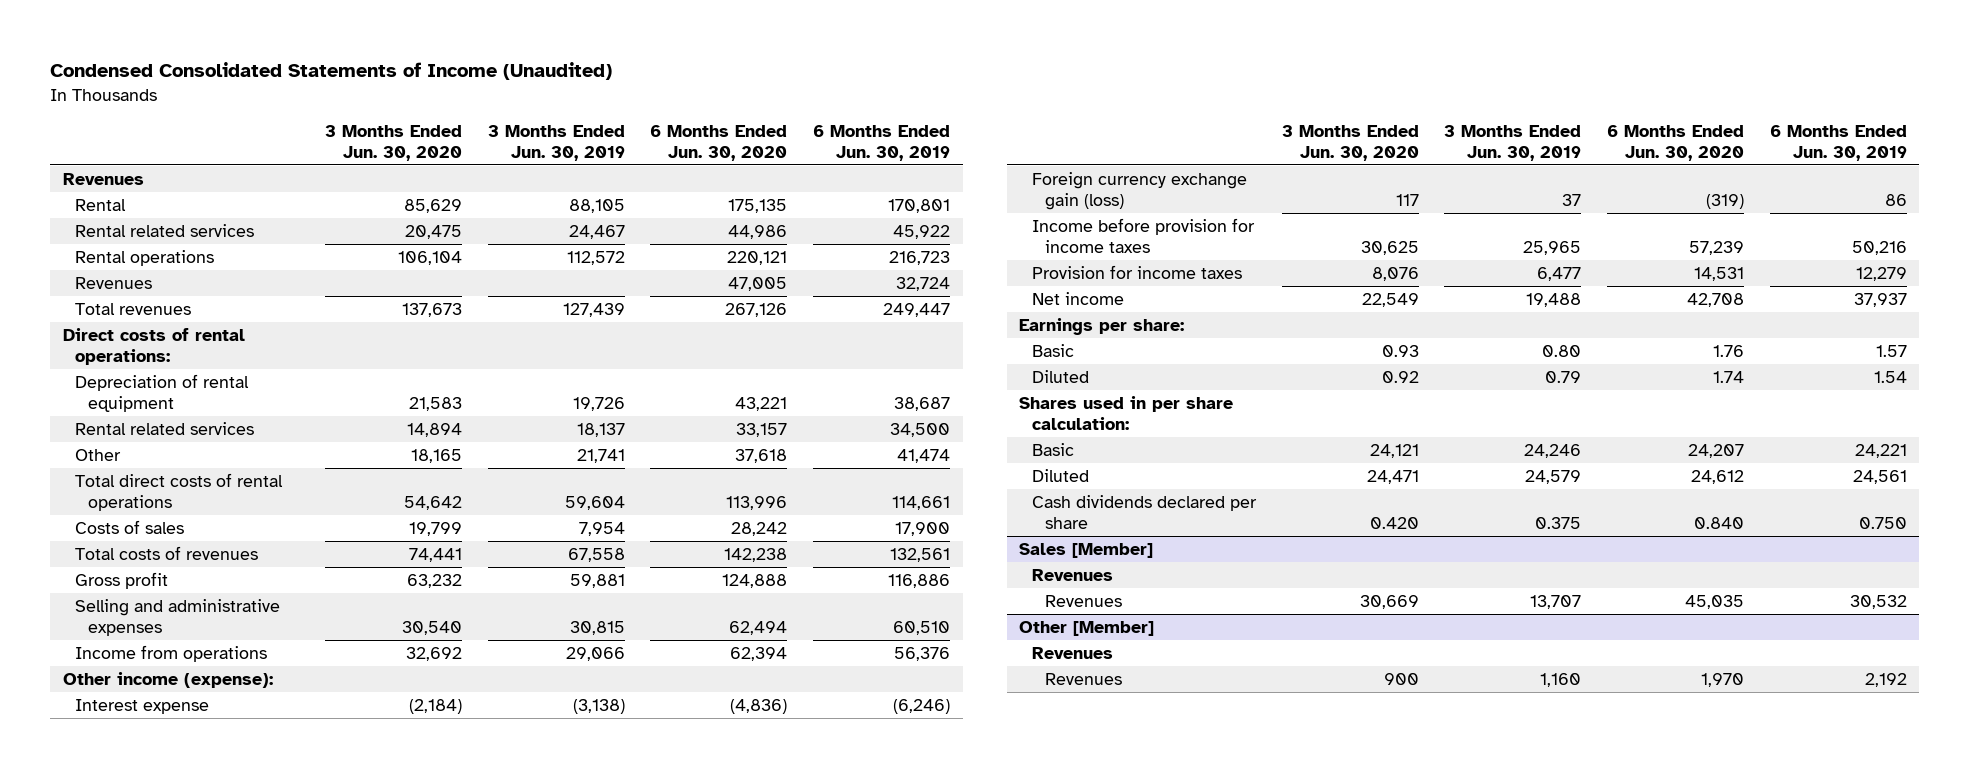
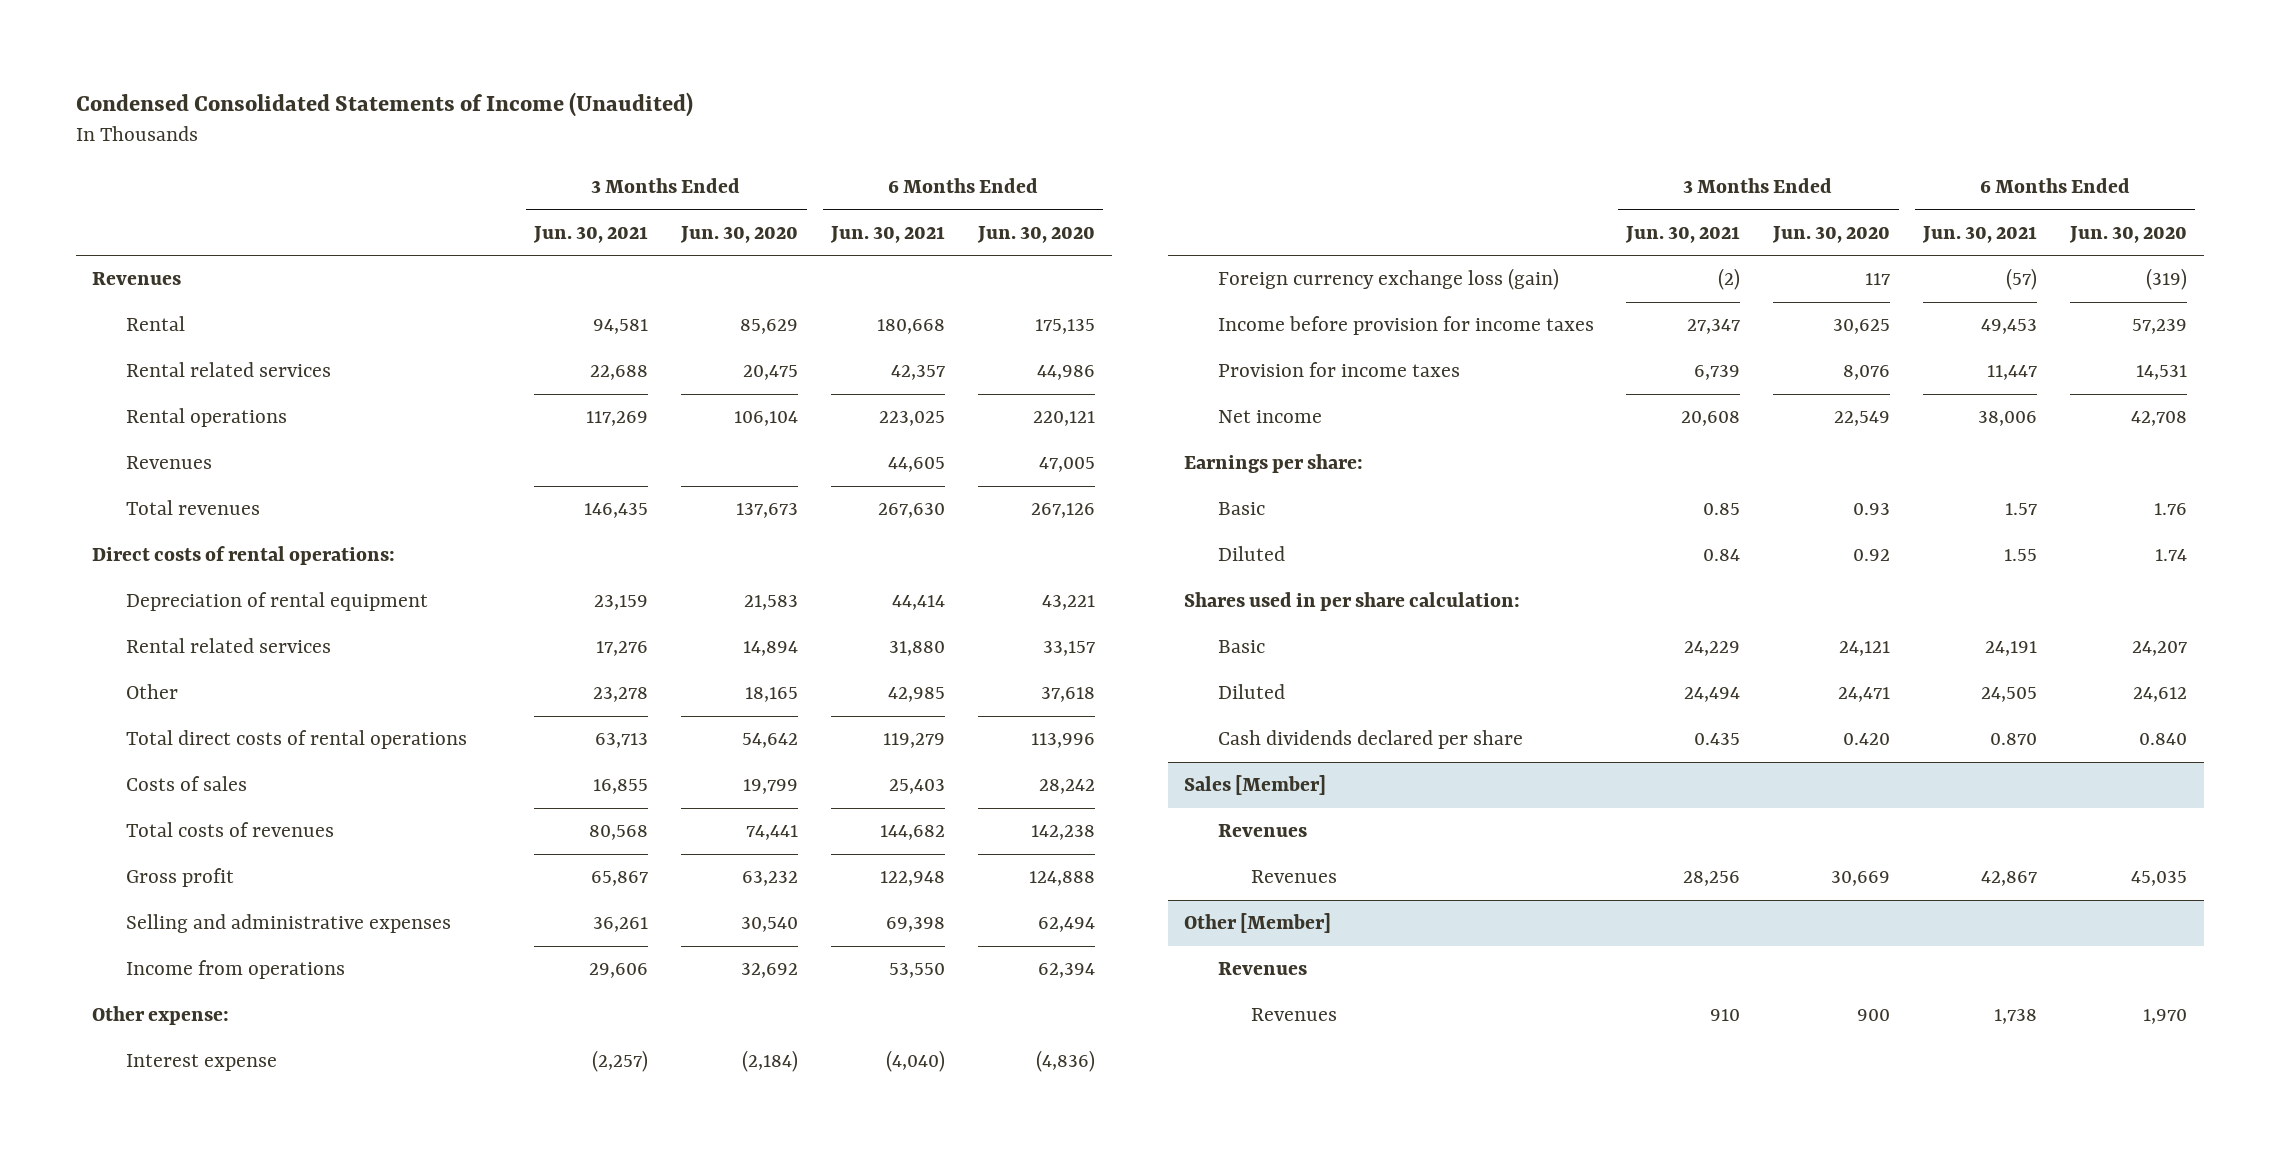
- | 3 Months Ended Jun. 30, 2020 | 3 Months Ended Jun. 30, 2019 | 6 Months Ended Jun. 30, 2020 | 6 Months Ended Jun. 30, 2019
+ | 3 Months Ended Jun. 30, 2021 | 3 Months Ended Jun. 30, 2020 | 6 Months Ended Jun. 30, 2021 | 6 Months Ended Jun. 30, 2020
- Other income (expense):
+ Other expense:
- Foreign currency exchange gain (loss) | 117 | 37 | (319) | 86
+ Foreign currency exchange loss (gain) | (2) | 117 | (57) | (319)

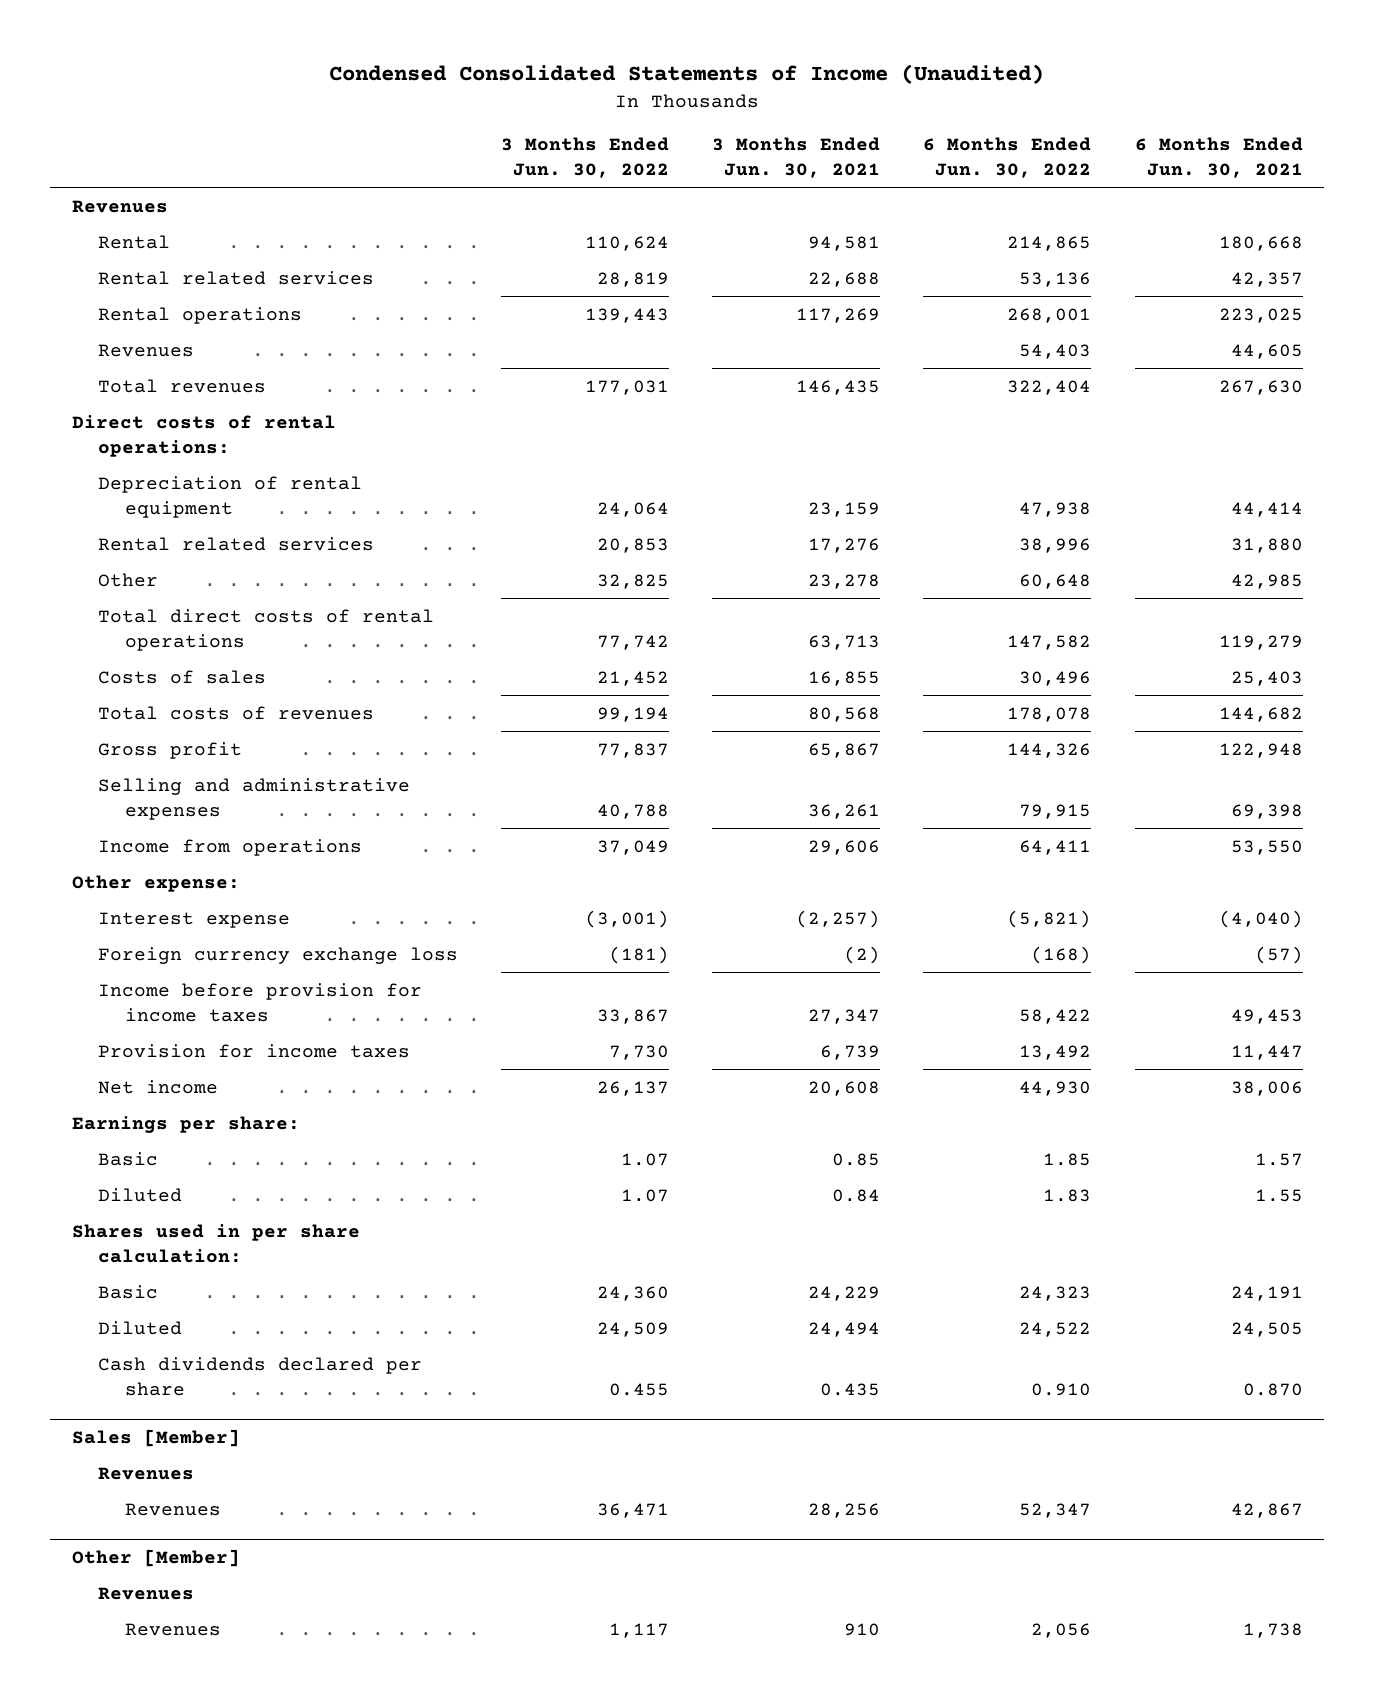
- | 3 Months Ended Jun. 30, 2021 | 3 Months Ended Jun. 30, 2020 | 6 Months Ended Jun. 30, 2021 | 6 Months Ended Jun. 30, 2020
+ | 3 Months Ended Jun. 30, 2022 | 3 Months Ended Jun. 30, 2021 | 6 Months Ended Jun. 30, 2022 | 6 Months Ended Jun. 30, 2021
- Foreign currency exchange loss (gain) | (2) | 117 | (57) | (319)
+ Foreign currency exchange loss | (181) | (2) | (168) | (57)

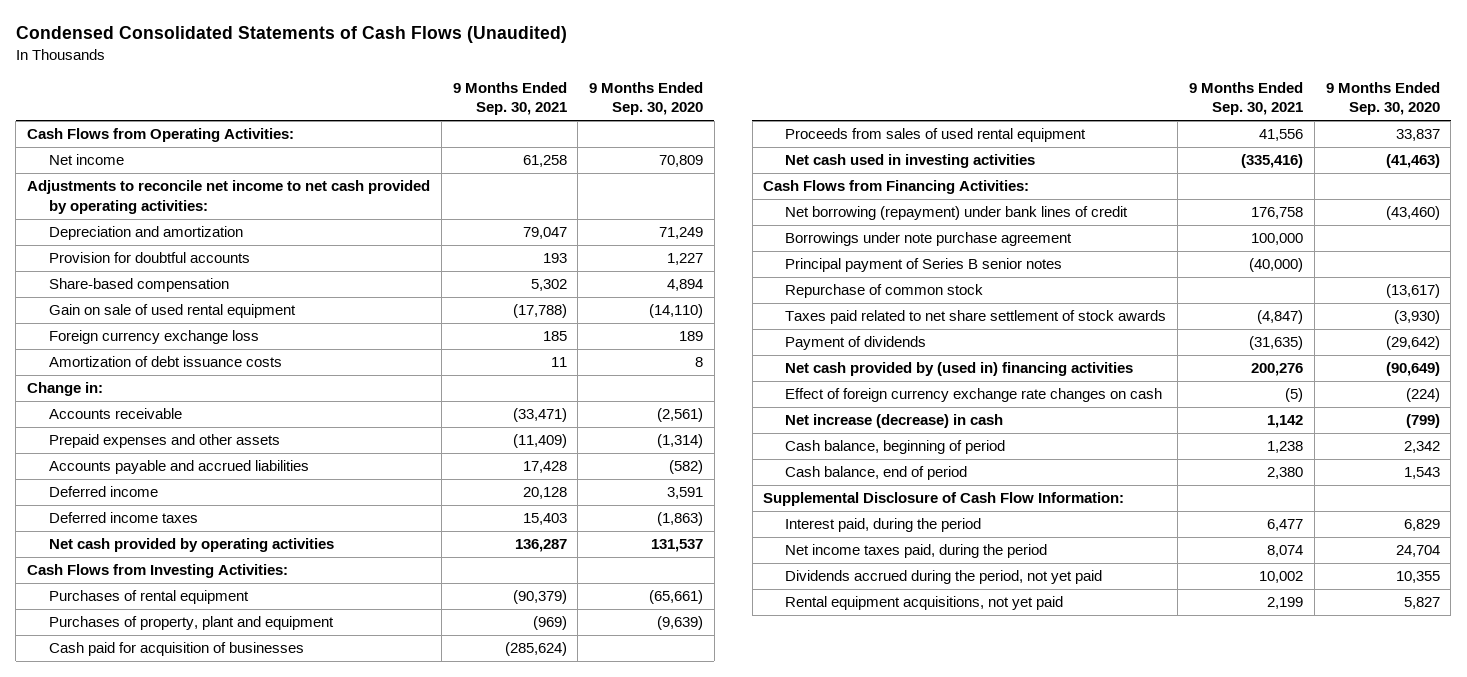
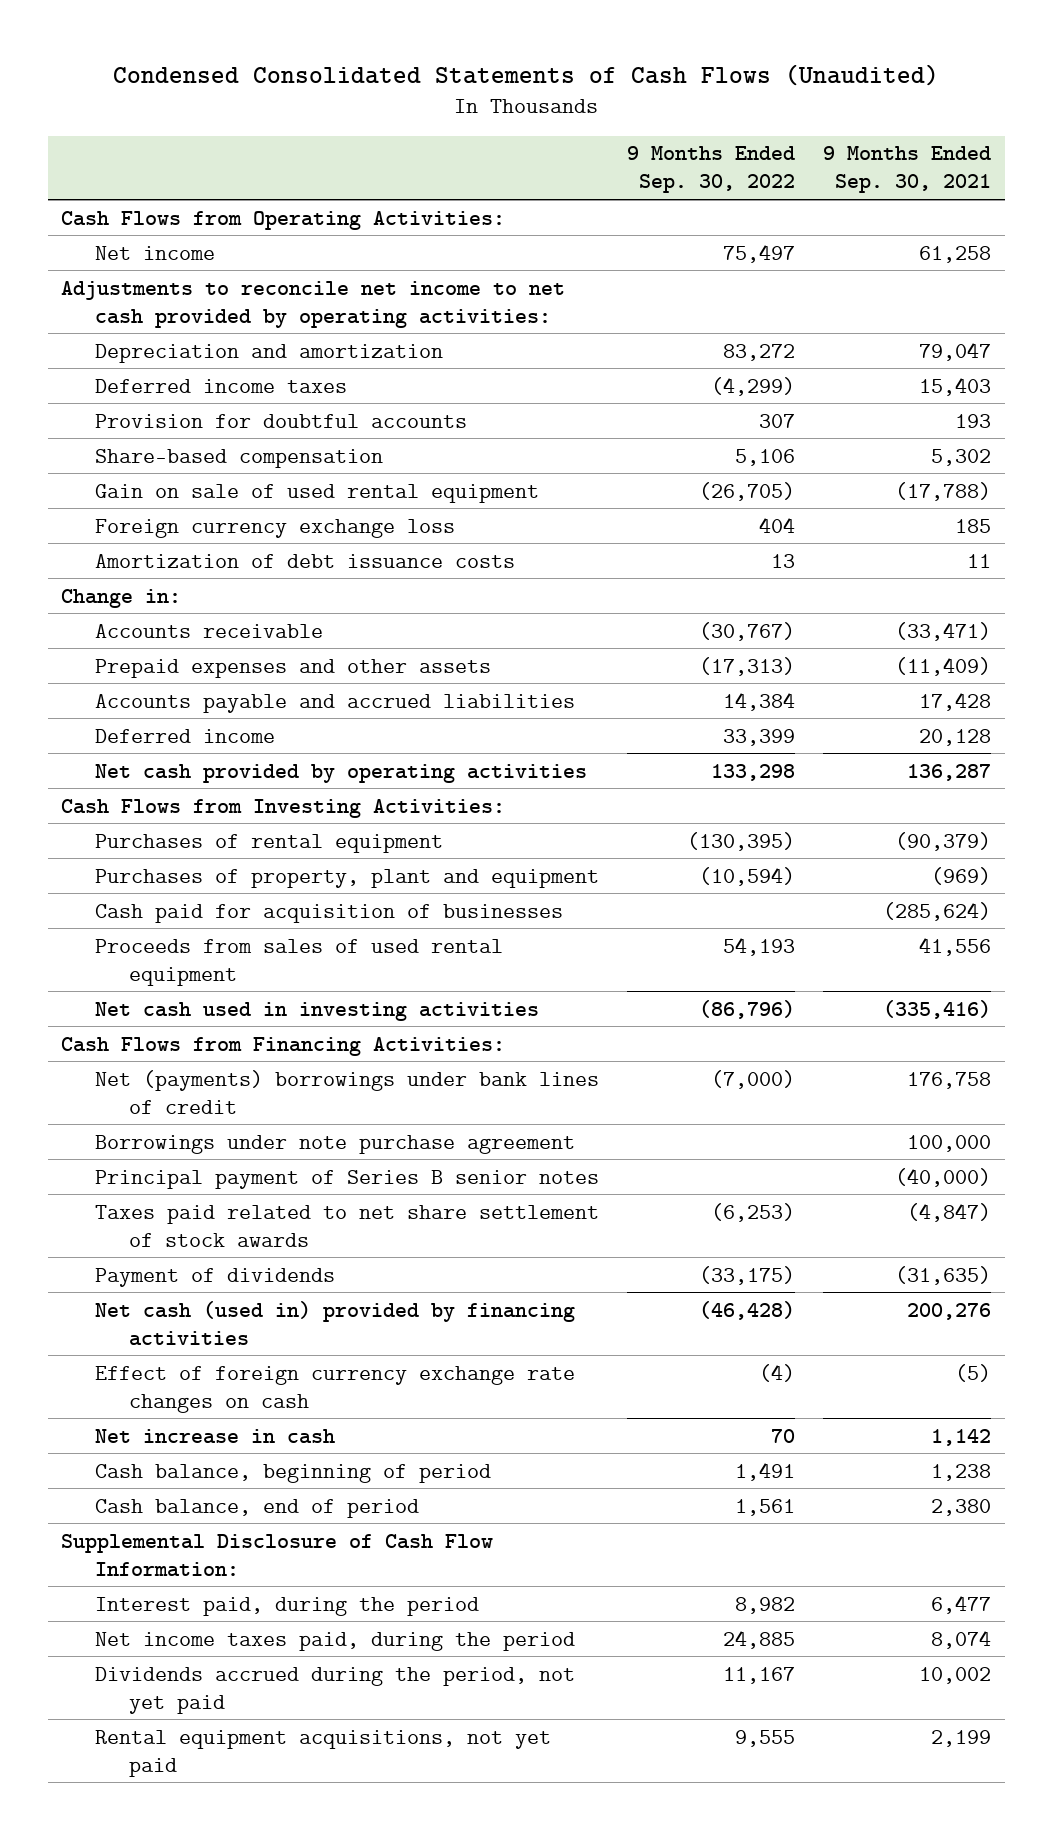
- | 9 Months Ended Sep. 30, 2021 | 9 Months Ended Sep. 30, 2020
+ | 9 Months Ended Sep. 30, 2022 | 9 Months Ended Sep. 30, 2021
moved up: Deferred income taxes | (4,299) | 15,403
- Net borrowing (repayment) under bank lines of credit | 176,758 | (43,460)
+ Net (payments) borrowings under bank lines of credit | (7,000) | 176,758
- Repurchase of common stock | | (13,617)
- Net cash provided by (used in) financing activities | 200,276 | (90,649)
+ Net cash (used in) provided by financing activities | (46,428) | 200,276
- Net increase (decrease) in cash | 1,142 | (799)
+ Net increase in cash | 70 | 1,142

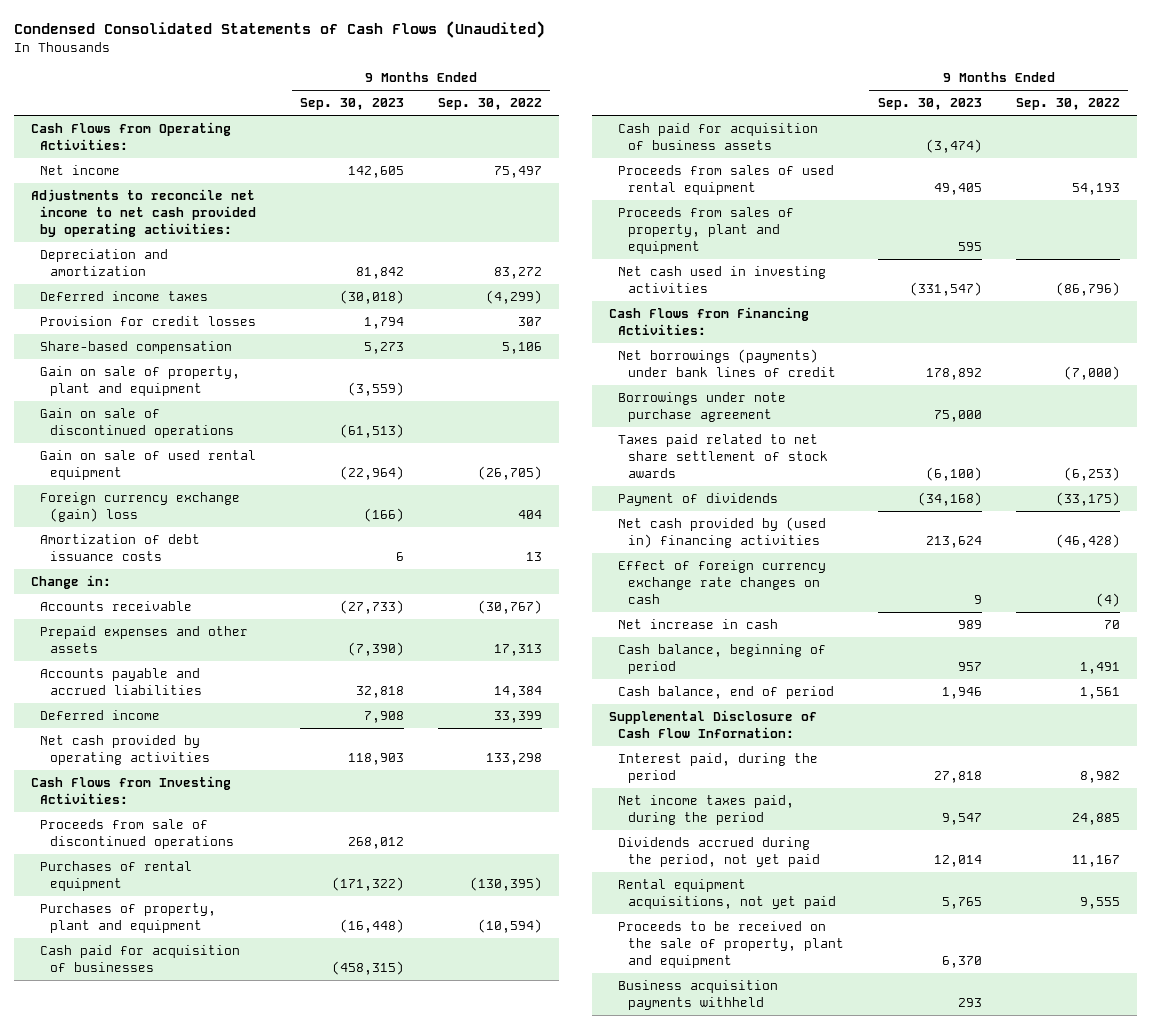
- | 9 Months Ended Sep. 30, 2022 | 9 Months Ended Sep. 30, 2021
+ | 9 Months Ended Sep. 30, 2023 | 9 Months Ended Sep. 30, 2022
- Provision for doubtful accounts | 307 | 193
+ Provision for credit losses | 1,794 | 307
+ Gain on sale of property, plant and equipment | (3,559) |
+ Gain on sale of discontinued operations | (61,513) |
- Foreign currency exchange loss | 404 | 185
+ Foreign currency exchange (gain) loss | (166) | 404
- Prepaid expenses and other assets | (17,313) | (11,409)
+ Prepaid expenses and other assets | (7,390) | 17,313
+ Proceeds from sale of discontinued operations | 268,012 |
+ Cash paid for acquisition of business assets | (3,474) |
+ Proceeds from sales of property, plant and equipment | 595 |
- Net (payments) borrowings under bank lines of credit | (7,000) | 176,758
+ Net borrowings (payments) under bank lines of credit | 178,892 | (7,000)
- Principal payment of Series B senior notes | | (40,000)
- Net cash (used in) provided by financing activities | (46,428) | 200,276
+ Net cash provided by (used in) financing activities | 213,624 | (46,428)
+ Proceeds to be received on the sale of property, plant and equipment | 6,370 |
+ Business acquisition payments withheld | 293 |

